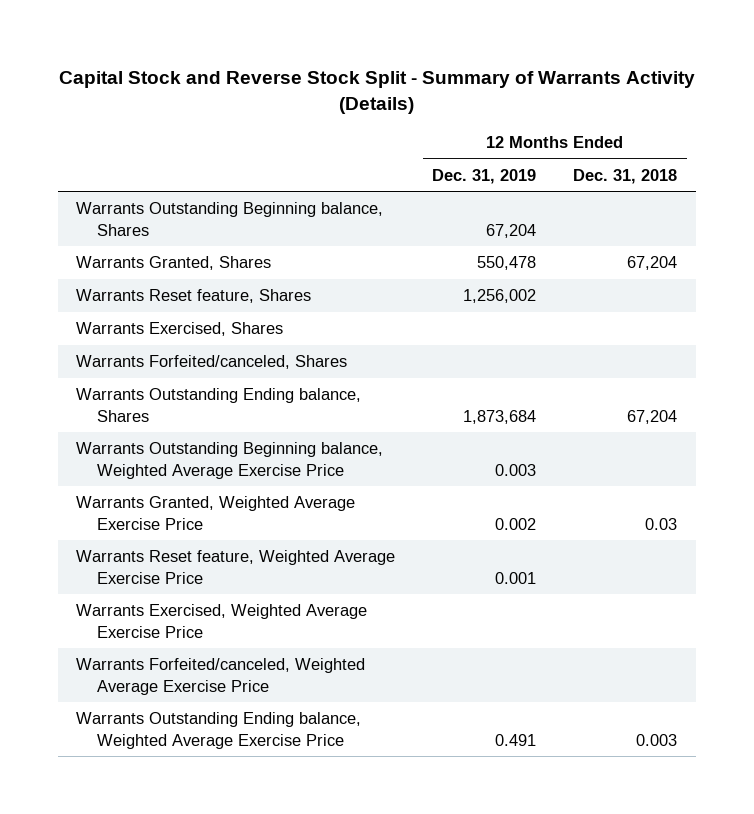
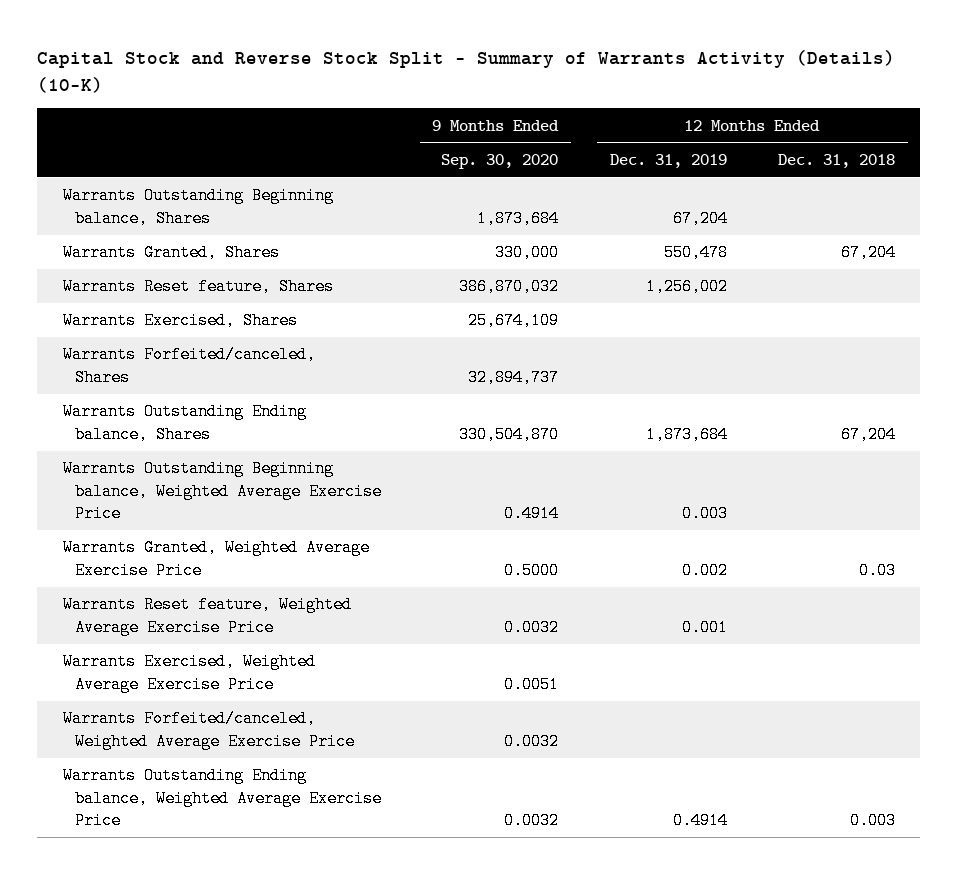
- Capital Stock and Reverse Stock Split - Summary of Warrants Activity (Details)
+ Capital Stock and Reverse Stock Split - Summary of Warrants Activity (Details) (10-K)
- | 12 Months Ended Dec. 31, 2019 | 12 Months Ended Dec. 31, 2018
+ | 9 Months Ended Sep. 30, 2020 | 12 Months Ended Dec. 31, 2019 | 12 Months Ended Dec. 31, 2018
- Warrants Outstanding Ending balance, Weighted Average Exercise Price | 0.491 | 0.003
+ Warrants Outstanding Ending balance, Weighted Average Exercise Price | 0.0032 | 0.4914 | 0.003

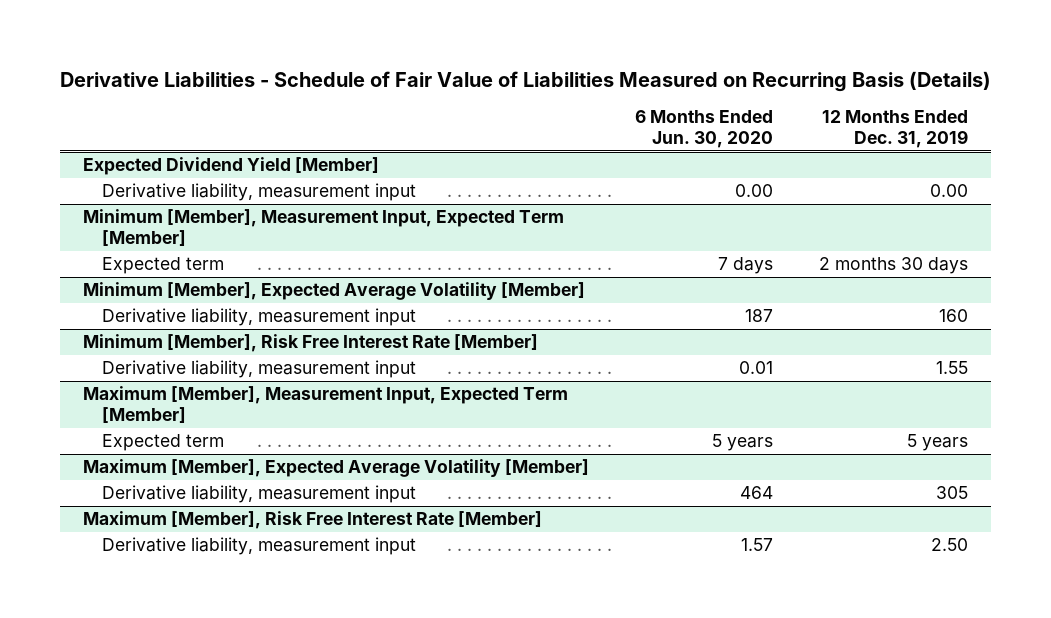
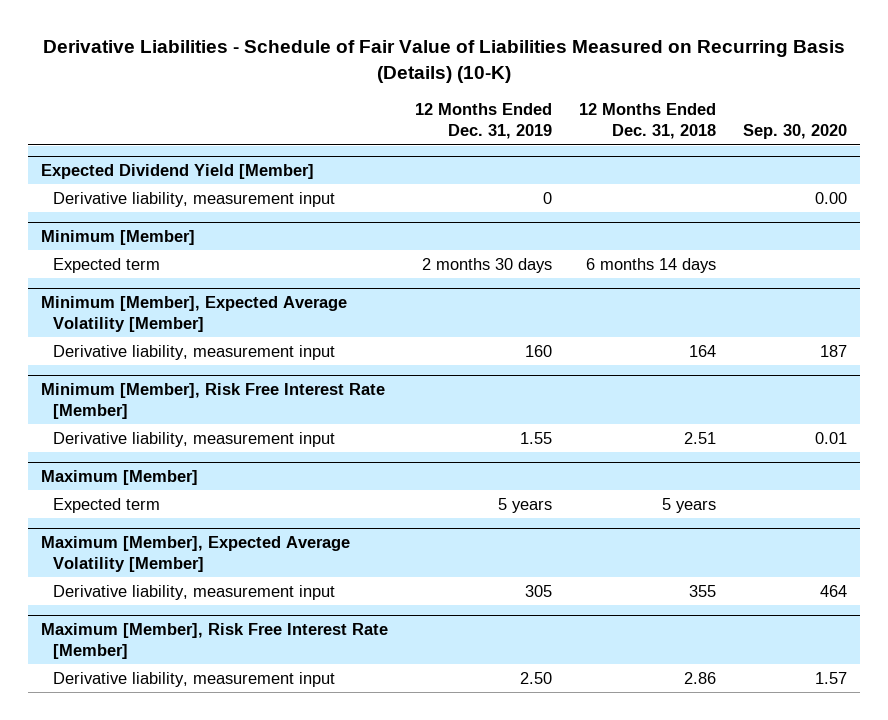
- Derivative Liabilities - Schedule of Fair Value of Liabilities Measured on Recurring Basis (Details)
+ Derivative Liabilities - Schedule of Fair Value of Liabilities Measured on Recurring Basis (Details) (10-K)
- | 6 Months Ended Jun. 30, 2020 | 12 Months Ended Dec. 31, 2019
+ | 12 Months Ended Dec. 31, 2019 | 12 Months Ended Dec. 31, 2018 | Sep. 30, 2020
@ Expected Dividend Yield [Member]
- Derivative liability, measurement input | 0.00 | 0.00
- Minimum [Member], Measurement Input, Expected Term [Member]
@ Expected Dividend Yield [Member]
+ Derivative liability, measurement input | 0 | | 0.00
+ Minimum [Member]
- Maximum [Member], Measurement Input, Expected Term [Member]
+ Maximum [Member]

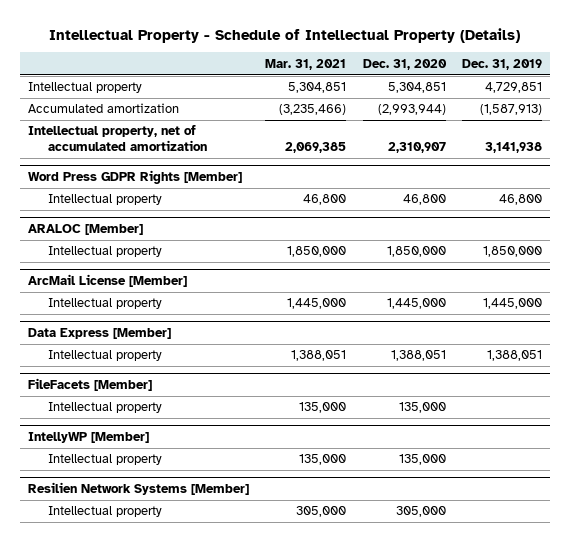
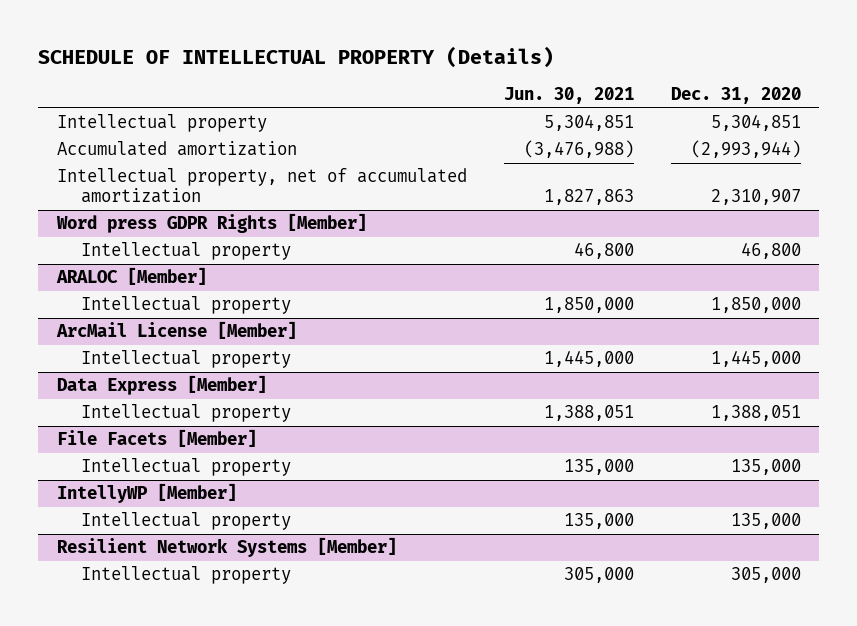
- Intellectual Property - Schedule of Intellectual Property (Details)
+ SCHEDULE OF INTELLECTUAL PROPERTY (Details)
- | Mar. 31, 2021 | Dec. 31, 2020 | Dec. 31, 2019
+ | Jun. 30, 2021 | Dec. 31, 2020
- Word Press GDPR Rights [Member]
+ Word press GDPR Rights [Member]
- FileFacets [Member]
+ File Facets [Member]
- Resilien Network Systems [Member]
+ Resilient Network Systems [Member]

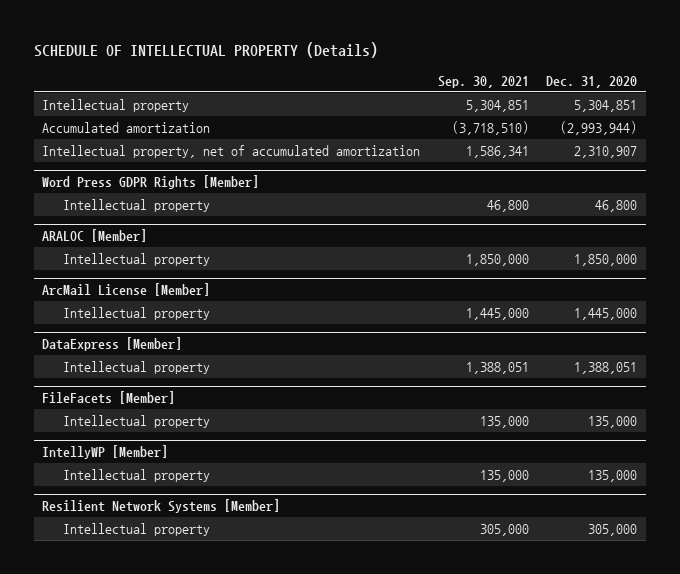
- | Jun. 30, 2021 | Dec. 31, 2020
+ | Sep. 30, 2021 | Dec. 31, 2020
- Word press GDPR Rights [Member]
+ Word Press GDPR Rights [Member]
- Data Express [Member]
+ DataExpress [Member]
- File Facets [Member]
+ FileFacets [Member]

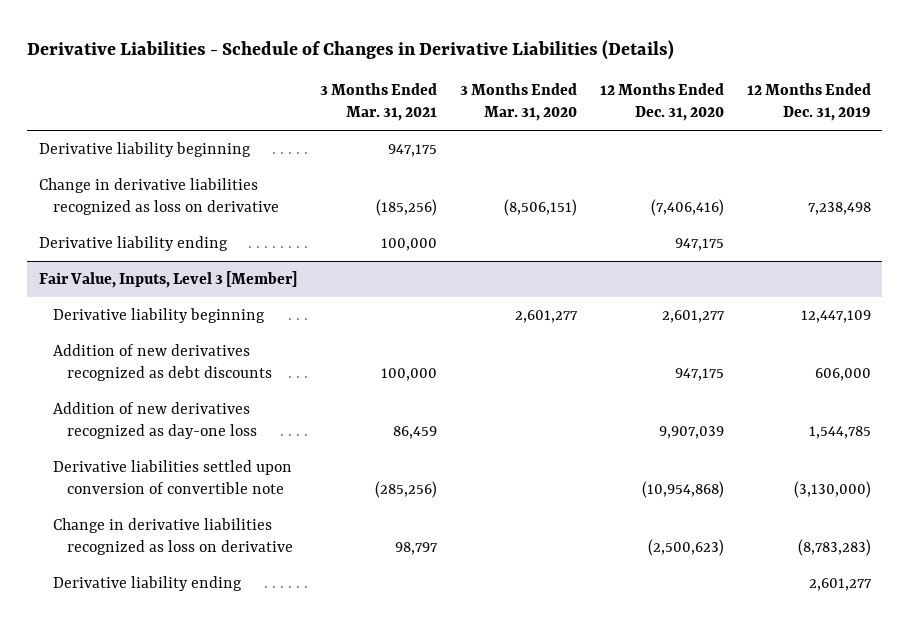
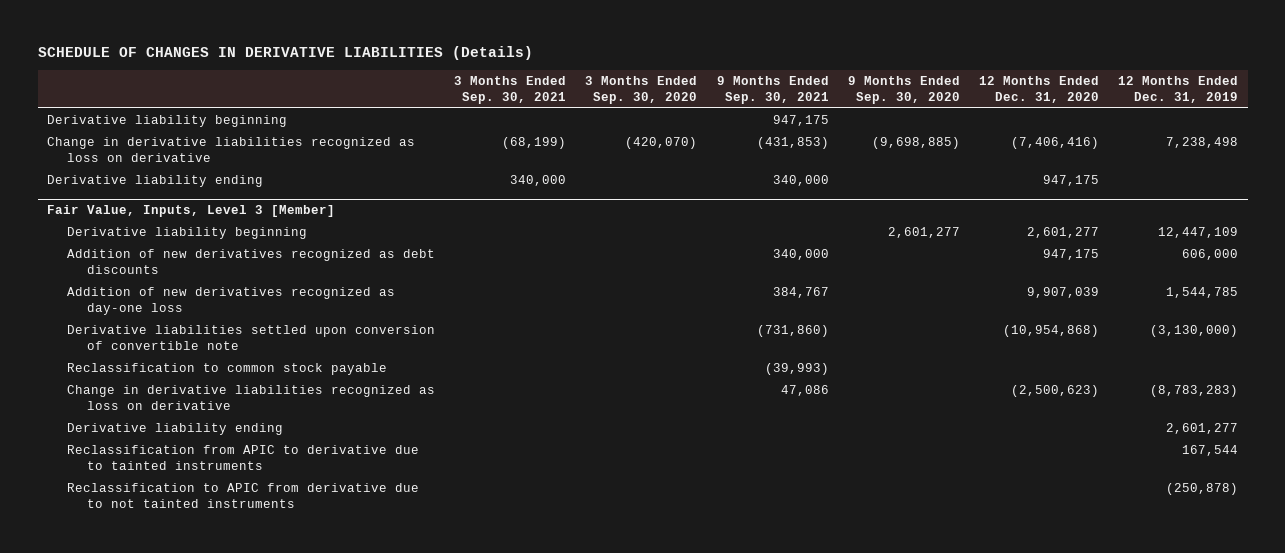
- Derivative Liabilities - Schedule of Changes in Derivative Liabilities (Details)
+ SCHEDULE OF CHANGES IN DERIVATIVE LIABILITIES (Details)
- | 3 Months Ended Mar. 31, 2021 | 3 Months Ended Mar. 31, 2020 | 12 Months Ended Dec. 31, 2020 | 12 Months Ended Dec. 31, 2019
+ | 3 Months Ended Sep. 30, 2021 | 3 Months Ended Sep. 30, 2020 | 9 Months Ended Sep. 30, 2021 | 9 Months Ended Sep. 30, 2020 | 12 Months Ended Dec. 31, 2020 | 12 Months Ended Dec. 31, 2019
@ Fair Value, Inputs, Level 3 [Member]
+ Reclassification to common stock payable | | | (39,993) | | |
+ Reclassification from APIC to derivative due to tainted instruments | | | | | | 167,544
+ Reclassification to APIC from derivative due to not tainted instruments | | | | | | (250,878)

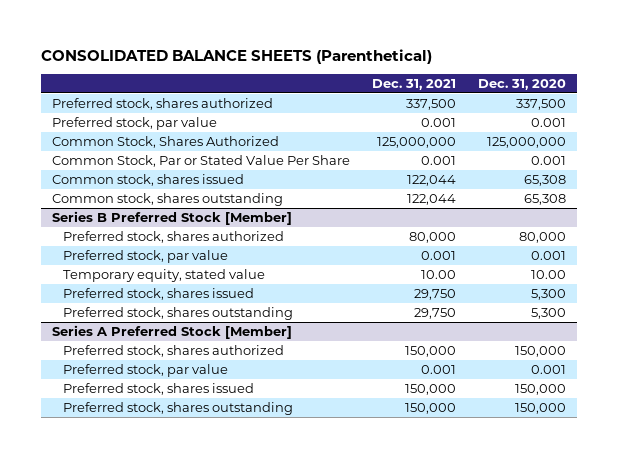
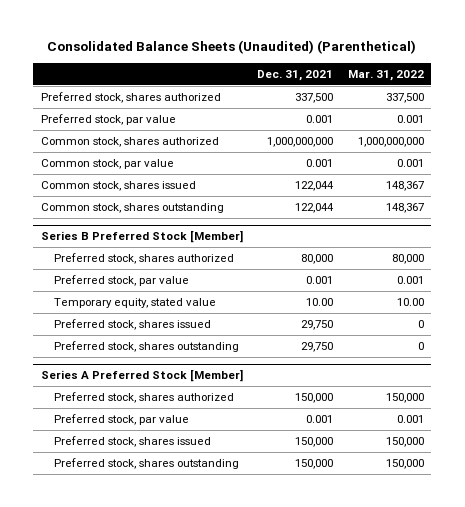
- CONSOLIDATED BALANCE SHEETS (Parenthetical)
+ Consolidated Balance Sheets (Unaudited) (Parenthetical)
- | Dec. 31, 2021 | Dec. 31, 2020
+ | Dec. 31, 2021 | Mar. 31, 2022
- Common Stock, Shares Authorized | 125,000,000 | 125,000,000
- Common Stock, Par or Stated Value Per Share | 0.001 | 0.001
+ Common stock, shares authorized | 1,000,000,000 | 1,000,000,000
+ Common stock, par value | 0.001 | 0.001

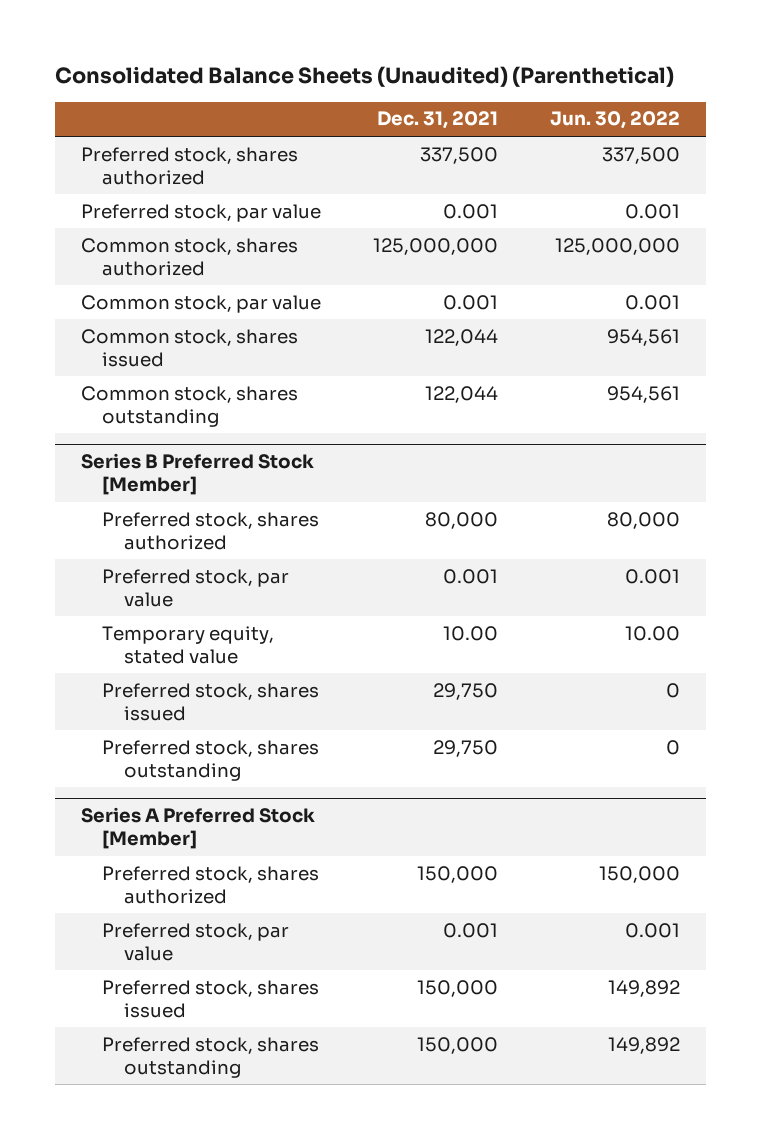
- | Dec. 31, 2021 | Mar. 31, 2022
+ | Dec. 31, 2021 | Jun. 30, 2022
- Common stock, shares authorized | 1,000,000,000 | 1,000,000,000
+ Common stock, shares authorized | 125,000,000 | 125,000,000

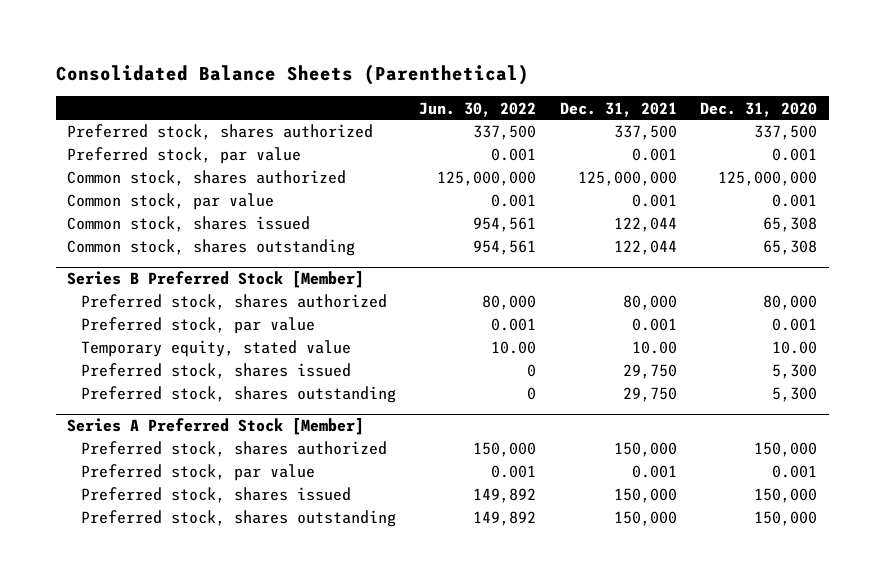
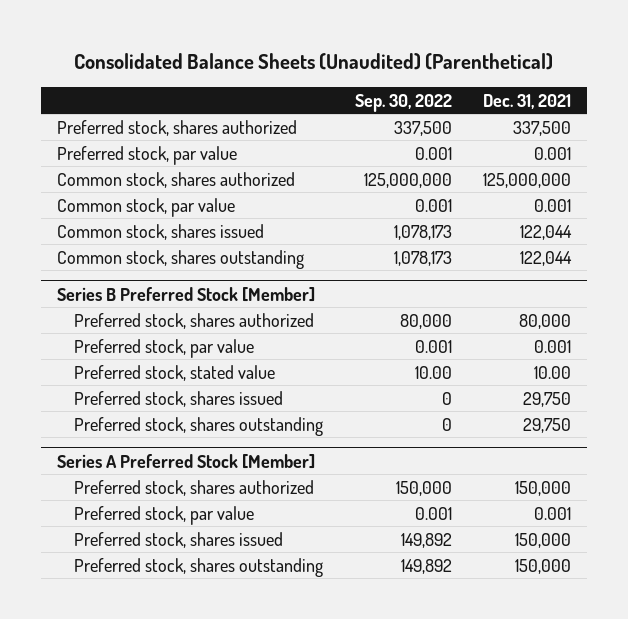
- Consolidated Balance Sheets (Parenthetical)
+ Consolidated Balance Sheets (Unaudited) (Parenthetical)
- | Jun. 30, 2022 | Dec. 31, 2021 | Dec. 31, 2020
+ | Sep. 30, 2022 | Dec. 31, 2021
@ Series B Preferred Stock [Member]
- Temporary equity, stated value | 10.00 | 10.00 | 10.00
+ Preferred stock, stated value | 10.00 | 10.00

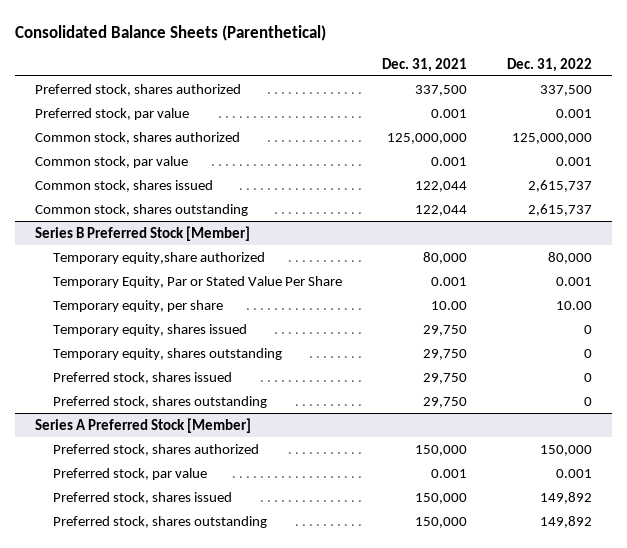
- Consolidated Balance Sheets (Unaudited) (Parenthetical)
+ Consolidated Balance Sheets (Parenthetical)
- | Sep. 30, 2022 | Dec. 31, 2021
+ | Dec. 31, 2021 | Dec. 31, 2022
@ Series B Preferred Stock [Member]
- Preferred stock, shares authorized | 80,000 | 80,000
- Preferred stock, par value | 0.001 | 0.001
- Preferred stock, stated value | 10.00 | 10.00
+ Temporary equity,share authorized | 80,000 | 80,000
+ Temporary Equity, Par or Stated Value Per Share | 0.001 | 0.001
+ Temporary equity, per share | 10.00 | 10.00
+ Temporary equity, shares issued | 29,750 | 0
+ Temporary equity, shares outstanding | 29,750 | 0

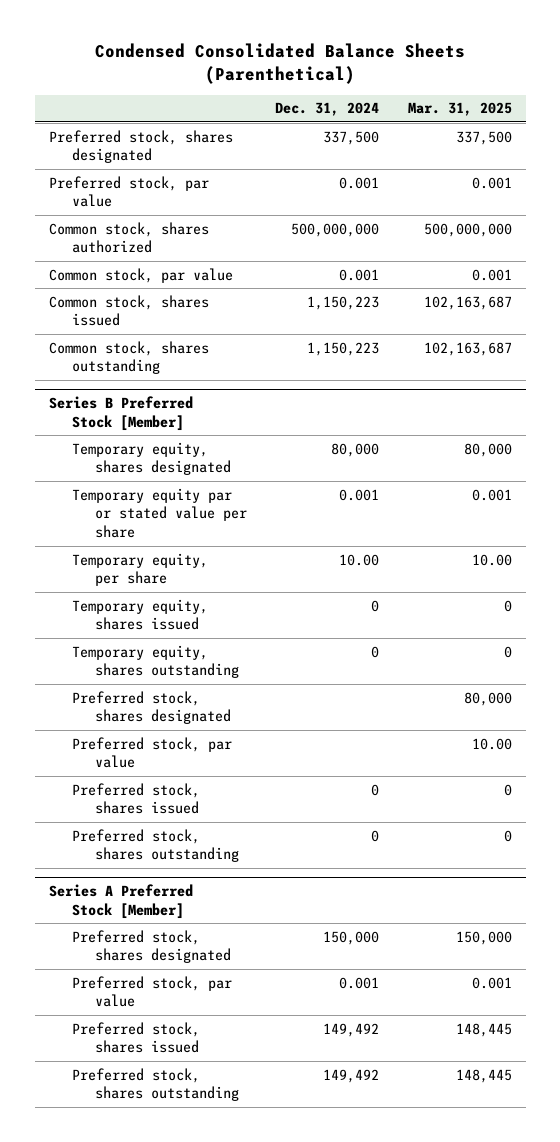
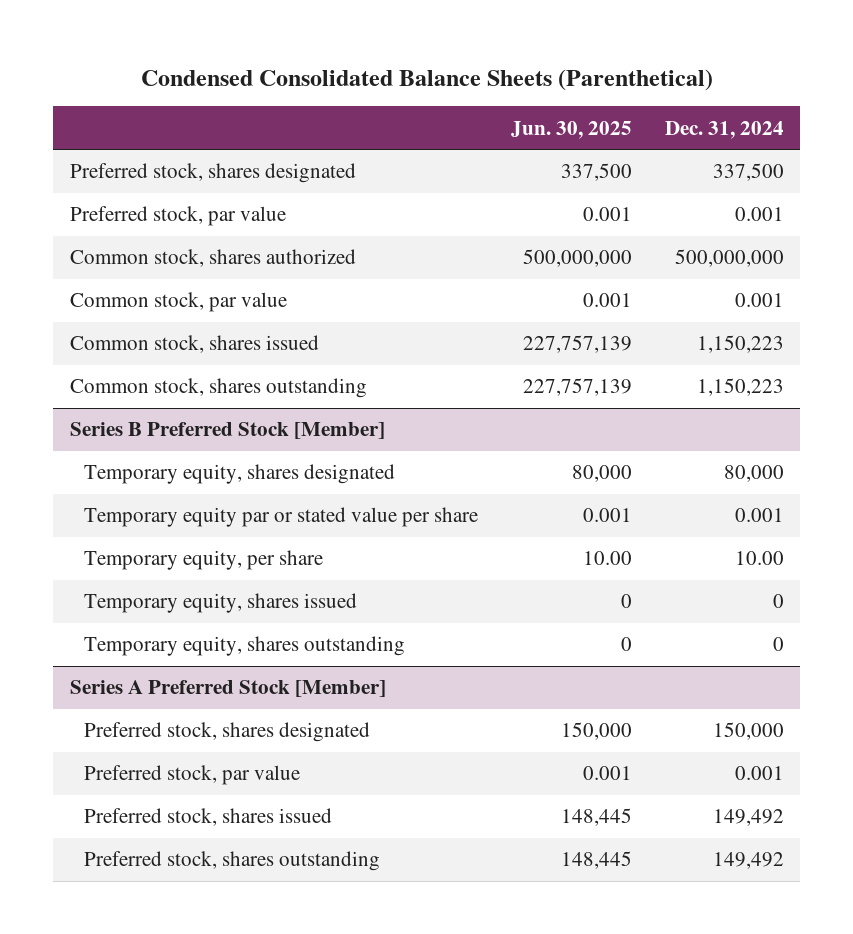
- | Dec. 31, 2024 | Mar. 31, 2025
+ | Jun. 30, 2025 | Dec. 31, 2024
@ Series B Preferred Stock [Member]
- Preferred stock, shares designated | | 80,000
- Preferred stock, par value | | 10.00
- Preferred stock, shares issued | 0 | 0
- Preferred stock, shares outstanding | 0 | 0

